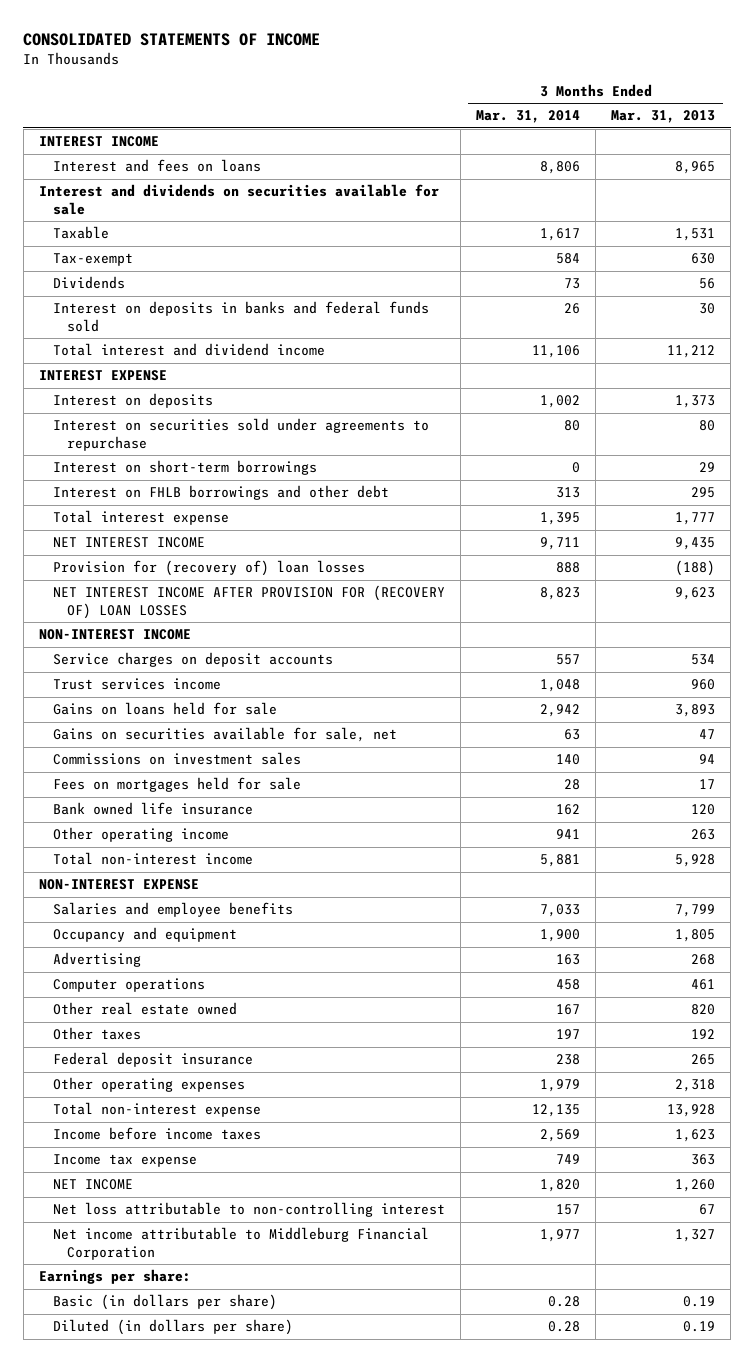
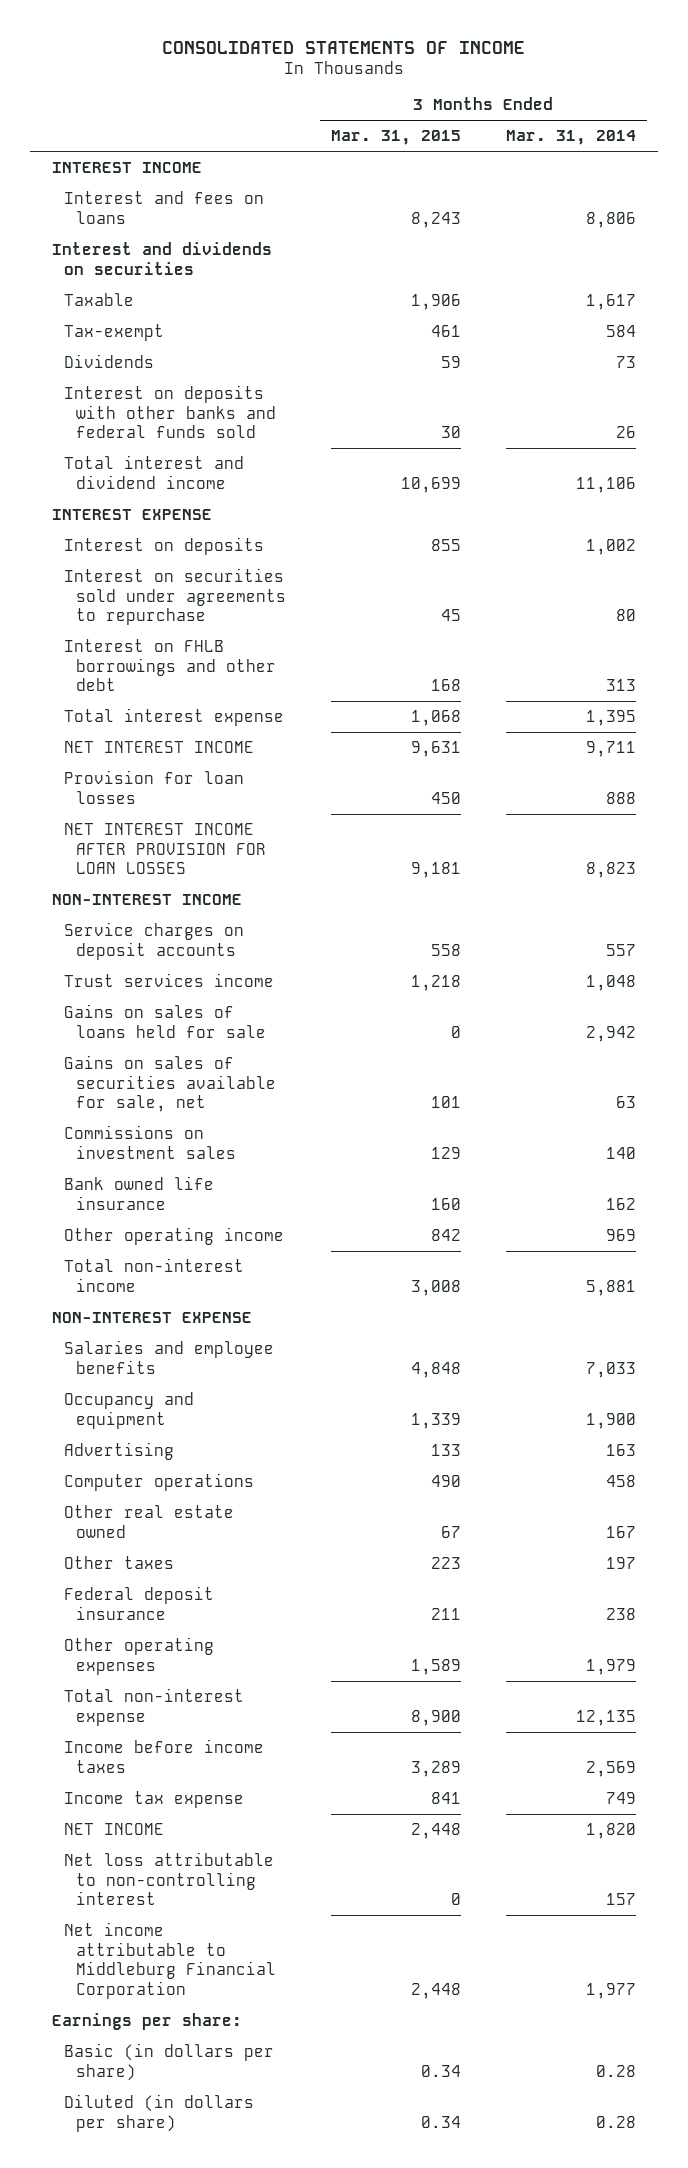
- | 3 Months Ended Mar. 31, 2014 | 3 Months Ended Mar. 31, 2013
+ | 3 Months Ended Mar. 31, 2015 | 3 Months Ended Mar. 31, 2014
- Interest and dividends on securities available for sale
+ Interest and dividends on securities
- Interest on deposits in banks and federal funds sold | 26 | 30
+ Interest on deposits with other banks and federal funds sold | 30 | 26
- Interest on short-term borrowings | 0 | 29
- Provision for (recovery of) loan losses | 888 | (188)
- NET INTEREST INCOME AFTER PROVISION FOR (RECOVERY OF) LOAN LOSSES | 8,823 | 9,623
+ Provision for loan losses | 450 | 888
+ NET INTEREST INCOME AFTER PROVISION FOR LOAN LOSSES | 9,181 | 8,823
- Gains on loans held for sale | 2,942 | 3,893
- Gains on securities available for sale, net | 63 | 47
+ Gains on sales of loans held for sale | 0 | 2,942
+ Gains on sales of securities available for sale, net | 101 | 63
- Fees on mortgages held for sale | 28 | 17
- Other operating income | 941 | 263
+ Other operating income | 842 | 969

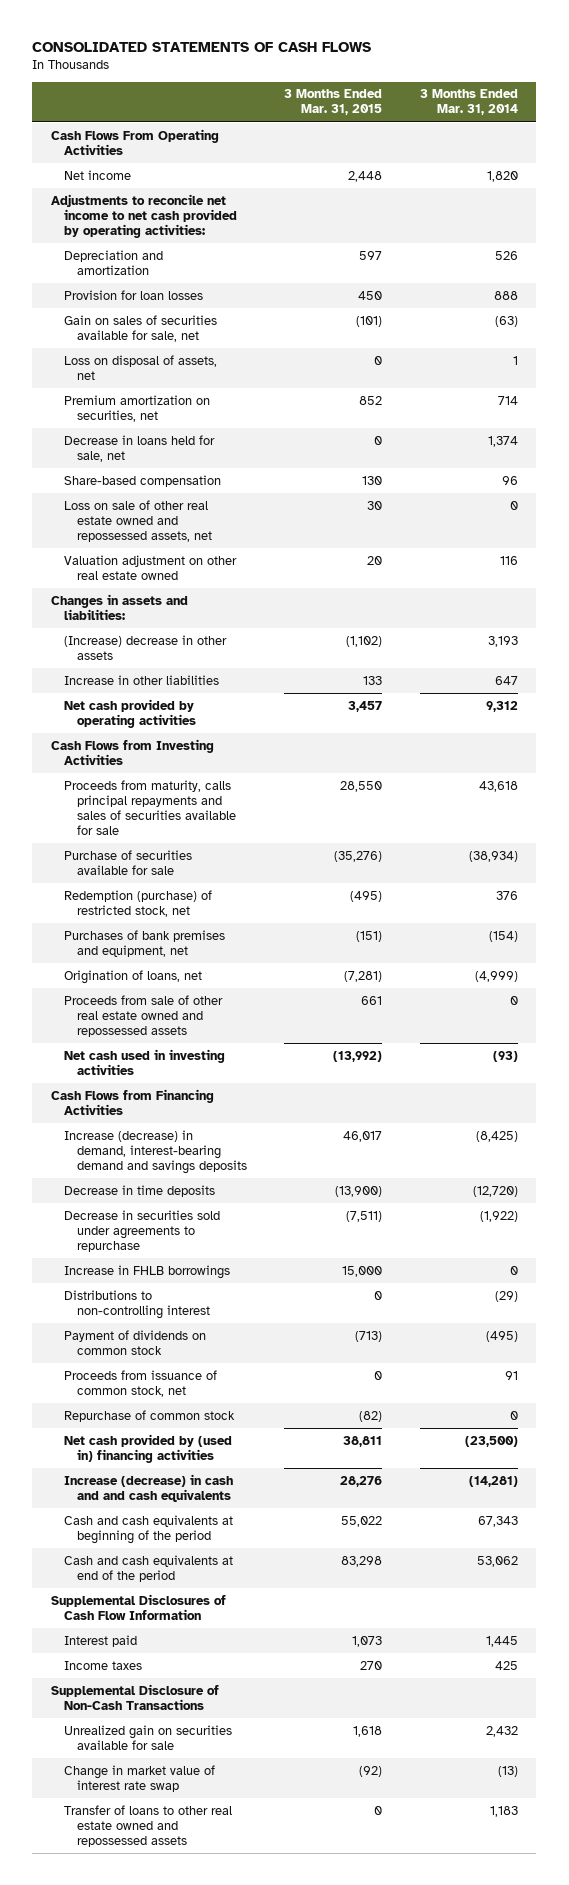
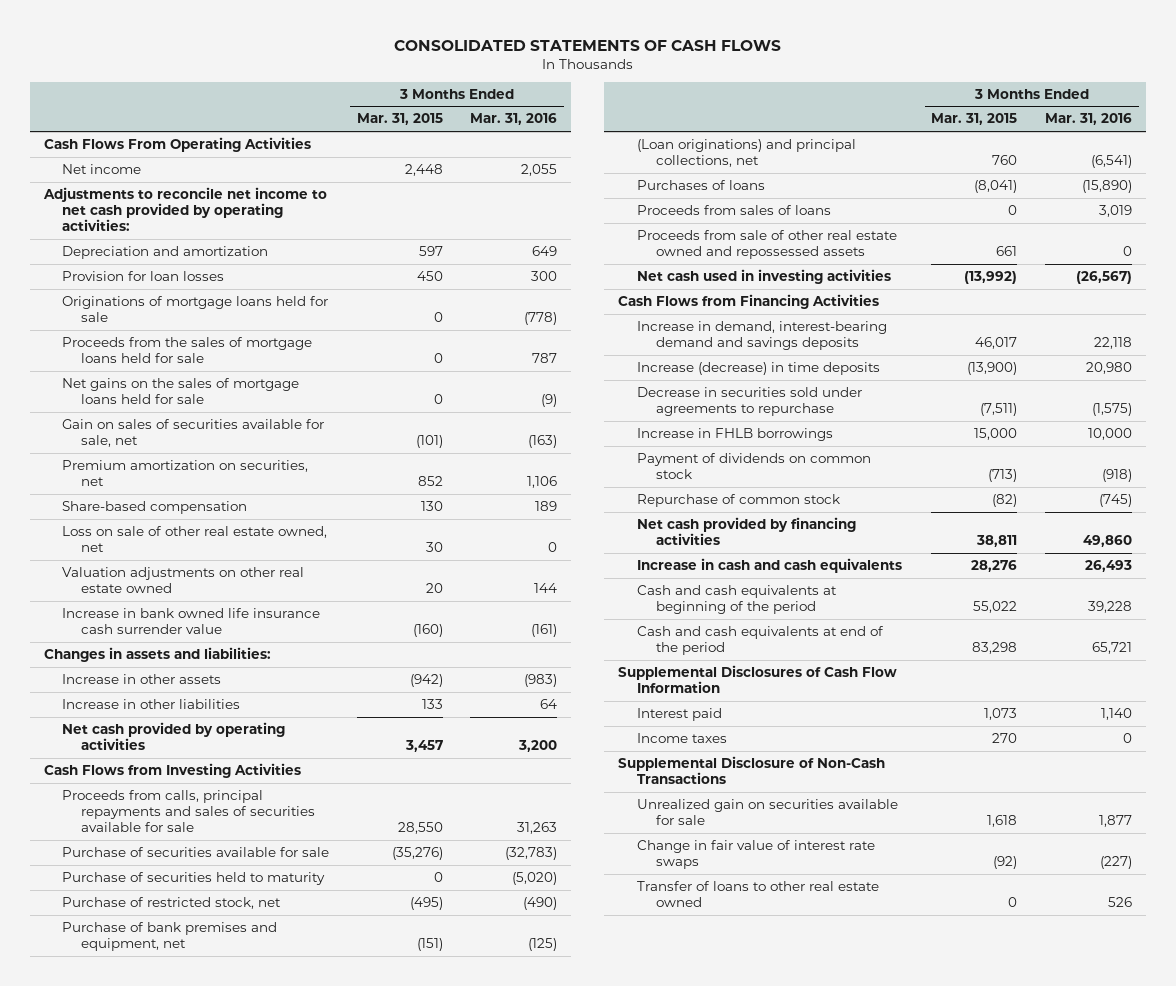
- | 3 Months Ended Mar. 31, 2015 | 3 Months Ended Mar. 31, 2014
+ | 3 Months Ended Mar. 31, 2015 | 3 Months Ended Mar. 31, 2016
+ Originations of mortgage loans held for sale | 0 | (778)
+ Proceeds from the sales of mortgage loans held for sale | 0 | 787
+ Net gains on the sales of mortgage loans held for sale | 0 | (9)
- Loss on disposal of assets, net | 0 | 1
- Decrease in loans held for sale, net | 0 | 1,374
- Loss on sale of other real estate owned and repossessed assets, net | 30 | 0
- Valuation adjustment on other real estate owned | 20 | 116
+ Loss on sale of other real estate owned, net | 30 | 0
+ Valuation adjustments on other real estate owned | 20 | 144
+ Increase in bank owned life insurance cash surrender value | (160) | (161)
- (Increase) decrease in other assets | (1,102) | 3,193
+ Increase in other assets | (942) | (983)
- Proceeds from maturity, calls principal repayments and sales of securities available for sale | 28,550 | 43,618
+ Proceeds from calls, principal repayments and sales of securities available for sale | 28,550 | 31,263
- Redemption (purchase) of restricted stock, net | (495) | 376
- Purchases of bank premises and equipment, net | (151) | (154)
- Origination of loans, net | (7,281) | (4,999)
+ Purchase of securities held to maturity | 0 | (5,020)
+ Purchase of restricted stock, net | (495) | (490)
+ Purchase of bank premises and equipment, net | (151) | (125)
+ (Loan originations) and principal collections, net | 760 | (6,541)
+ Purchases of loans | (8,041) | (15,890)
+ Proceeds from sales of loans | 0 | 3,019
- Increase (decrease) in demand, interest-bearing demand and savings deposits | 46,017 | (8,425)
- Decrease in time deposits | (13,900) | (12,720)
+ Increase in demand, interest-bearing demand and savings deposits | 46,017 | 22,118
+ Increase (decrease) in time deposits | (13,900) | 20,980
- Distributions to non-controlling interest | 0 | (29)
- Proceeds from issuance of common stock, net | 0 | 91
- Net cash provided by (used in) financing activities | 38,811 | (23,500)
- Increase (decrease) in cash and and cash equivalents | 28,276 | (14,281)
+ Net cash provided by financing activities | 38,811 | 49,860
+ Increase in cash and cash equivalents | 28,276 | 26,493
- Change in market value of interest rate swap | (92) | (13)
- Transfer of loans to other real estate owned and repossessed assets | 0 | 1,183
+ Change in fair value of interest rate swaps | (92) | (227)
+ Transfer of loans to other real estate owned | 0 | 526

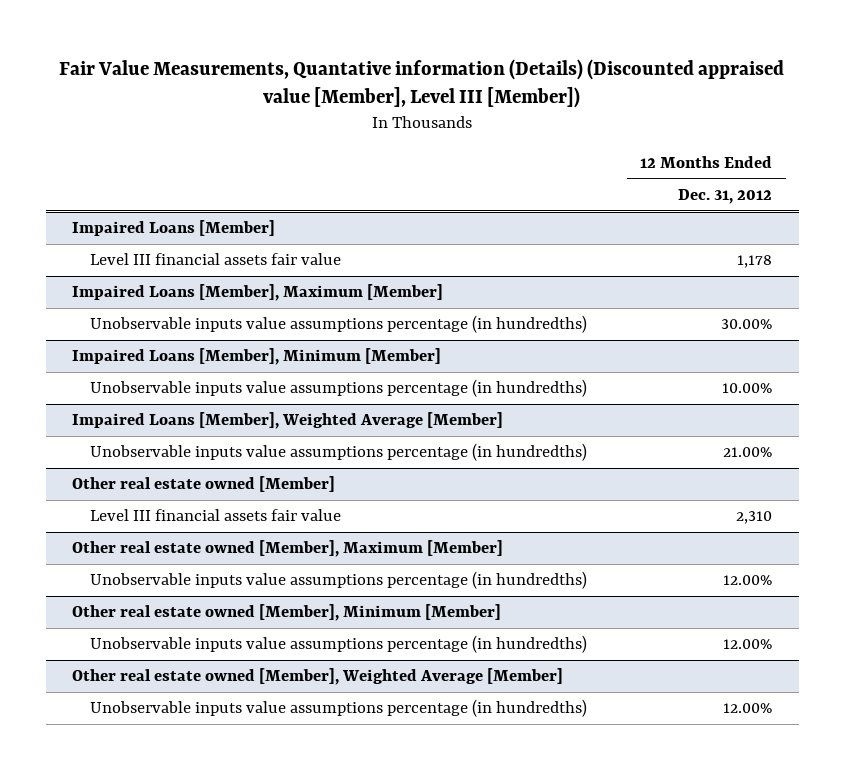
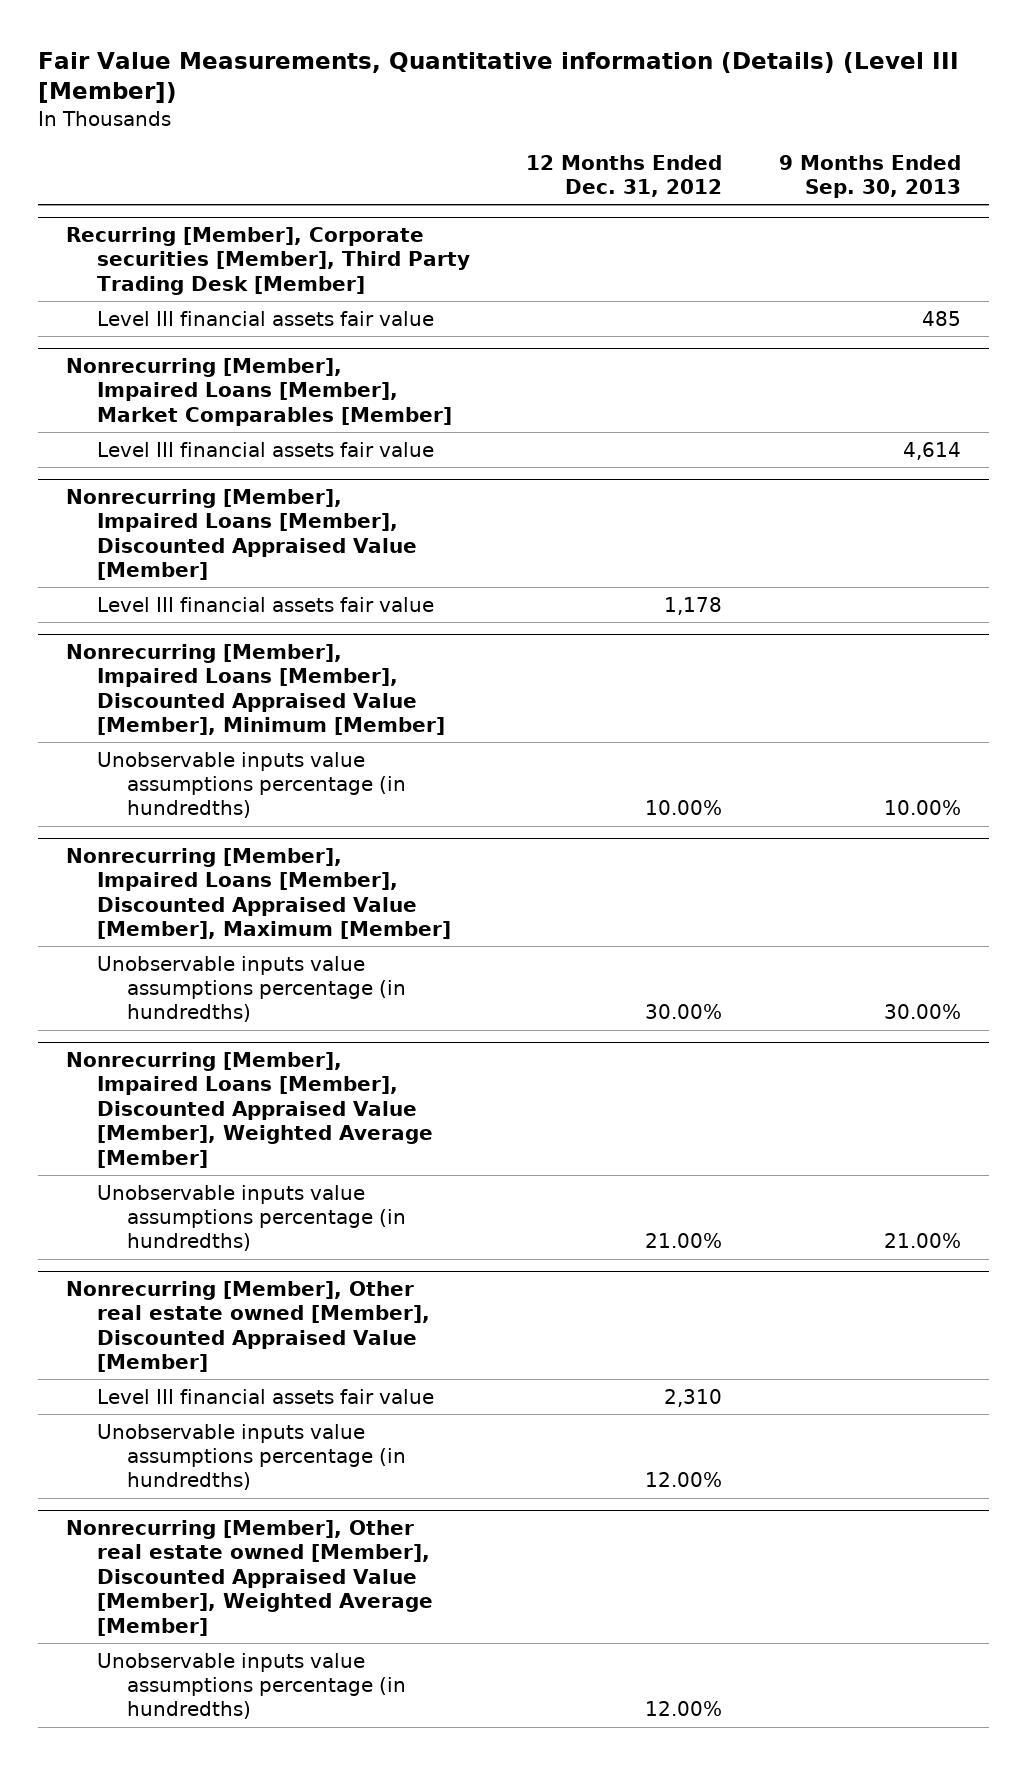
- Fair Value Measurements, Quantative information (Details) (Discounted appraised value [Member], Level III [Member])
+ Fair Value Measurements, Quantitative information (Details) (Level III [Member])
- | 12 Months Ended Dec. 31, 2012
+ | 12 Months Ended Dec. 31, 2012 | 9 Months Ended Sep. 30, 2013
- Impaired Loans [Member]
+ Recurring [Member], Corporate securities [Member], Third Party Trading Desk [Member]
+ Level III financial assets fair value | | 485
+ Nonrecurring [Member], Impaired Loans [Member], Market Comparables [Member]
+ Level III financial assets fair value | | 4,614
+ Nonrecurring [Member], Impaired Loans [Member], Discounted Appraised Value [Member]
- Impaired Loans [Member], Maximum [Member]
- Unobservable inputs value assumptions percentage (in hundredths) | 30.00%
- Impaired Loans [Member], Minimum [Member]
+ Nonrecurring [Member], Impaired Loans [Member], Discounted Appraised Value [Member], Minimum [Member]
- Impaired Loans [Member], Weighted Average [Member]
+ Nonrecurring [Member], Impaired Loans [Member], Discounted Appraised Value [Member], Maximum [Member]
+ Unobservable inputs value assumptions percentage (in hundredths) | 30.00% | 30.00%
+ Nonrecurring [Member], Impaired Loans [Member], Discounted Appraised Value [Member], Weighted Average [Member]
- Other real estate owned [Member]
+ Nonrecurring [Member], Other real estate owned [Member], Discounted Appraised Value [Member]
- Other real estate owned [Member], Maximum [Member]
- Other real estate owned [Member], Minimum [Member]
- Unobservable inputs value assumptions percentage (in hundredths) | 12.00%
- Other real estate owned [Member], Weighted Average [Member]
+ Nonrecurring [Member], Other real estate owned [Member], Discounted Appraised Value [Member], Weighted Average [Member]

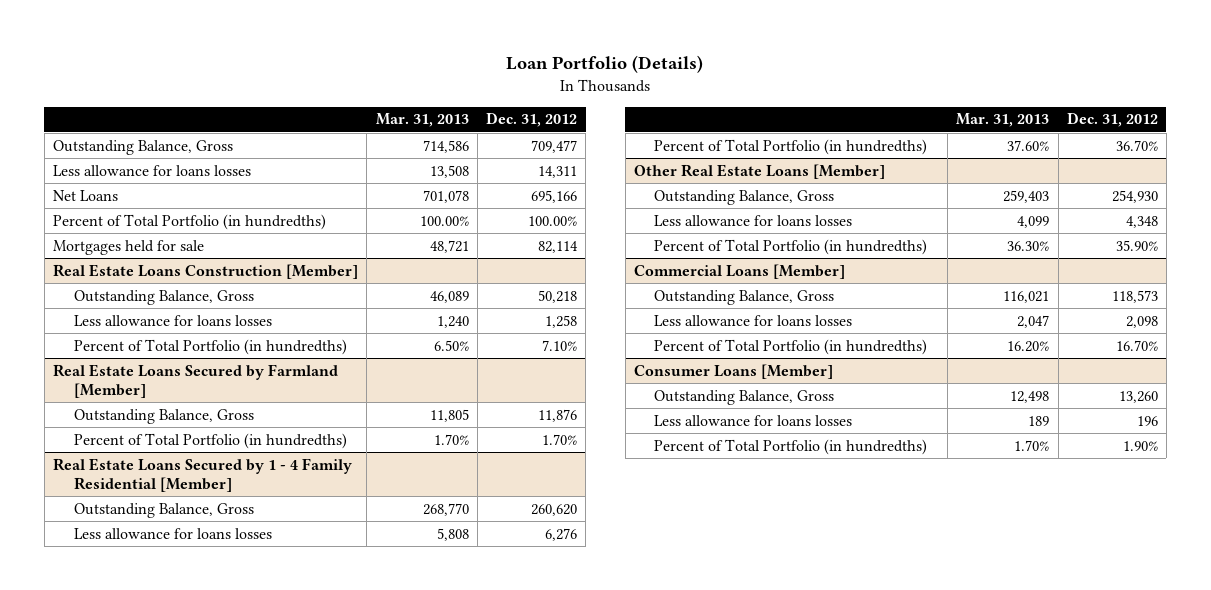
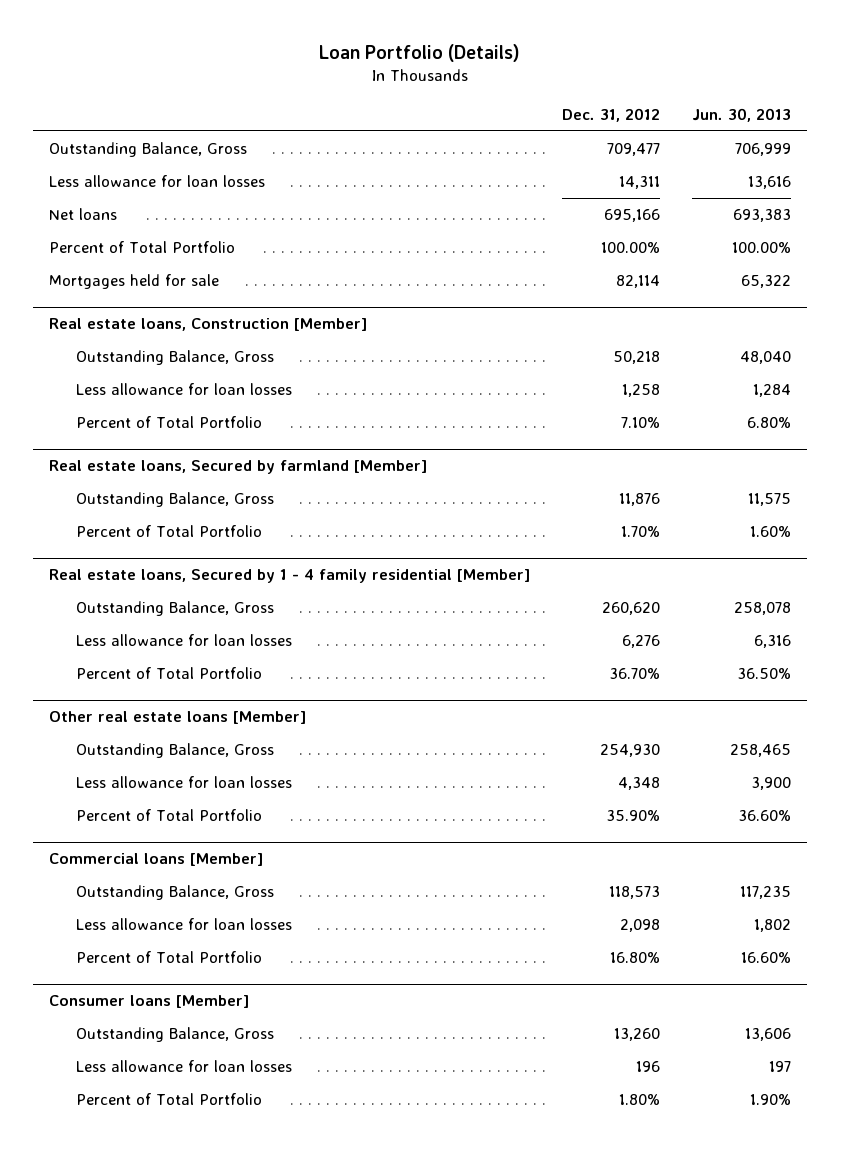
- | Mar. 31, 2013 | Dec. 31, 2012
+ | Dec. 31, 2012 | Jun. 30, 2013
- Less allowance for loans losses | 13,508 | 14,311
- Net Loans | 701,078 | 695,166
- Percent of Total Portfolio (in hundredths) | 100.00% | 100.00%
+ Less allowance for loan losses | 14,311 | 13,616
+ Net loans | 695,166 | 693,383
+ Percent of Total Portfolio | 100.00% | 100.00%
- Real Estate Loans Construction [Member]
+ Real estate loans, Construction [Member]
- Less allowance for loans losses | 1,240 | 1,258
- Percent of Total Portfolio (in hundredths) | 6.50% | 7.10%
- Real Estate Loans Secured by Farmland [Member]
+ Less allowance for loan losses | 1,258 | 1,284
+ Percent of Total Portfolio | 7.10% | 6.80%
+ Real estate loans, Secured by farmland [Member]
- Percent of Total Portfolio (in hundredths) | 1.70% | 1.70%
- Real Estate Loans Secured by 1 - 4 Family Residential [Member]
+ Percent of Total Portfolio | 1.70% | 1.60%
+ Real estate loans, Secured by 1 - 4 family residential [Member]
- Less allowance for loans losses | 5,808 | 6,276
- Percent of Total Portfolio (in hundredths) | 37.60% | 36.70%
- Other Real Estate Loans [Member]
+ Less allowance for loan losses | 6,276 | 6,316
+ Percent of Total Portfolio | 36.70% | 36.50%
+ Other real estate loans [Member]
- Less allowance for loans losses | 4,099 | 4,348
- Percent of Total Portfolio (in hundredths) | 36.30% | 35.90%
- Commercial Loans [Member]
+ Less allowance for loan losses | 4,348 | 3,900
+ Percent of Total Portfolio | 35.90% | 36.60%
+ Commercial loans [Member]
- Less allowance for loans losses | 2,047 | 2,098
- Percent of Total Portfolio (in hundredths) | 16.20% | 16.70%
- Consumer Loans [Member]
+ Less allowance for loan losses | 2,098 | 1,802
+ Percent of Total Portfolio | 16.80% | 16.60%
+ Consumer loans [Member]
- Less allowance for loans losses | 189 | 196
- Percent of Total Portfolio (in hundredths) | 1.70% | 1.90%
+ Less allowance for loan losses | 196 | 197
+ Percent of Total Portfolio | 1.80% | 1.90%

